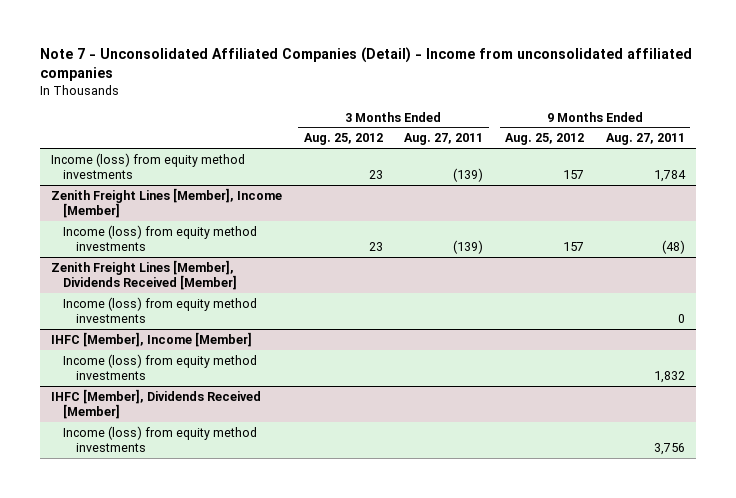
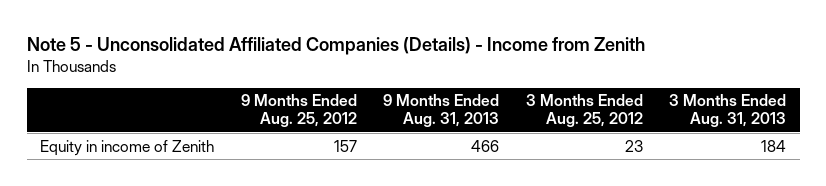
- Note 7 - Unconsolidated Affiliated Companies (Detail) - Income from unconsolidated affiliated companies
+ Note 5 - Unconsolidated Affiliated Companies (Details) - Income from Zenith
- | 3 Months Ended Aug. 25, 2012 | 3 Months Ended Aug. 27, 2011 | 9 Months Ended Aug. 25, 2012 | 9 Months Ended Aug. 27, 2011
+ | 9 Months Ended Aug. 25, 2012 | 9 Months Ended Aug. 31, 2013 | 3 Months Ended Aug. 25, 2012 | 3 Months Ended Aug. 31, 2013
- Income (loss) from equity method investments | 23 | (139) | 157 | 1,784
- Zenith Freight Lines [Member], Income [Member]
- Income (loss) from equity method investments | 23 | (139) | 157 | (48)
- Zenith Freight Lines [Member], Dividends Received [Member]
- Income (loss) from equity method investments | | | | 0
- IHFC [Member], Income [Member]
- Income (loss) from equity method investments | | | | 1,832
- IHFC [Member], Dividends Received [Member]
- Income (loss) from equity method investments | | | | 3,756
+ Equity in income of Zenith | 157 | 466 | 23 | 184

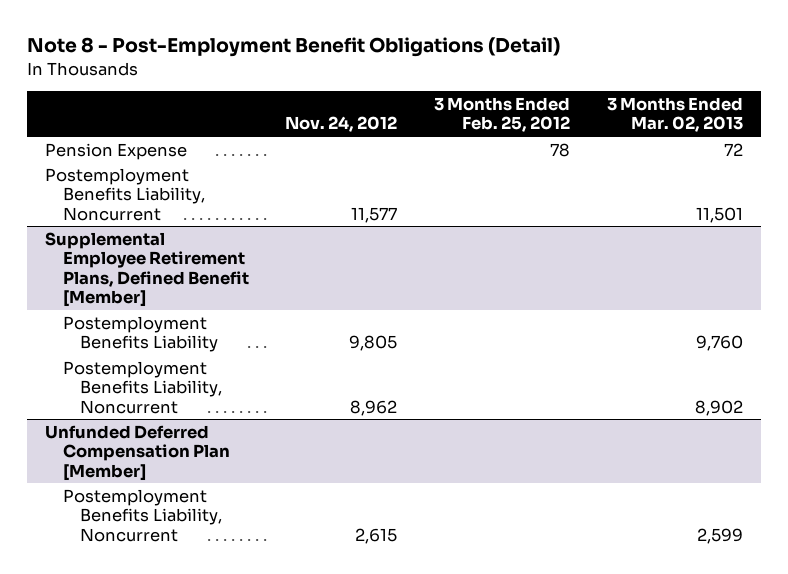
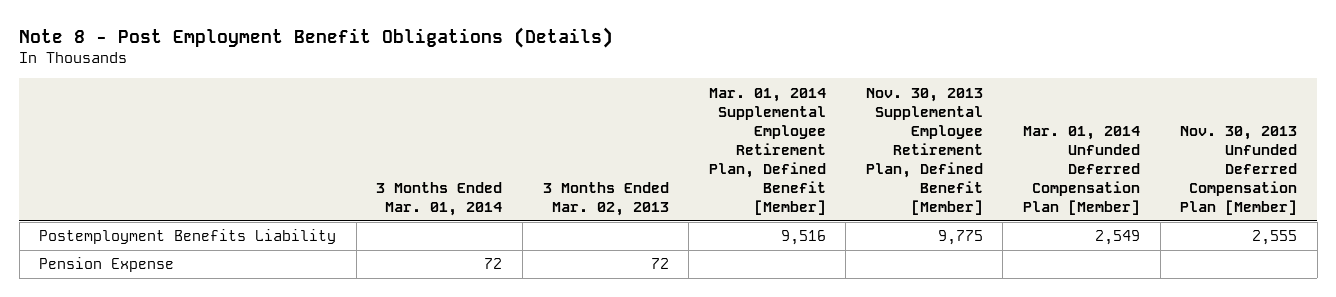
- Note 8 - Post-Employment Benefit Obligations (Detail)
+ Note 8 - Post Employment Benefit Obligations (Details)
- | Nov. 24, 2012 | 3 Months Ended Feb. 25, 2012 | 3 Months Ended Mar. 02, 2013
+ | 3 Months Ended Mar. 01, 2014 | 3 Months Ended Mar. 02, 2013 | Mar. 01, 2014 Supplemental Employee Retirement Plan, Defined Benefit [Member] | Nov. 30, 2013 Supplemental Employee Retirement Plan, Defined Benefit [Member] | Mar. 01, 2014 Unfunded Deferred Compensation Plan [Member] | Nov. 30, 2013 Unfunded Deferred Compensation Plan [Member]
+ Postemployment Benefits Liability | | | 9,516 | 9,775 | 2,549 | 2,555
- Postemployment Benefits Liability, Noncurrent | 11,577 | | 11,501
- Supplemental Employee Retirement Plans, Defined Benefit [Member]
- Postemployment Benefits Liability | 9,805 | | 9,760
- Postemployment Benefits Liability, Noncurrent | 8,962 | | 8,902
- Unfunded Deferred Compensation Plan [Member]
- Postemployment Benefits Liability, Noncurrent | 2,615 | | 2,599

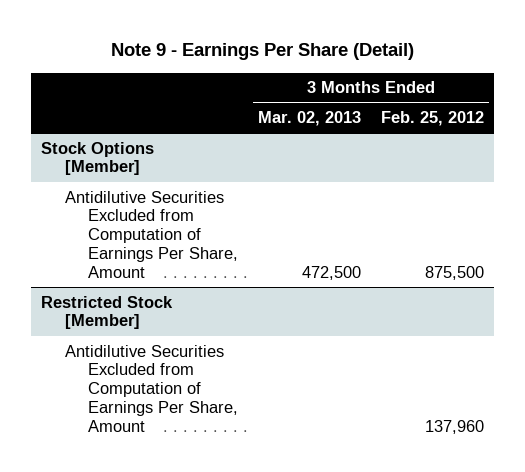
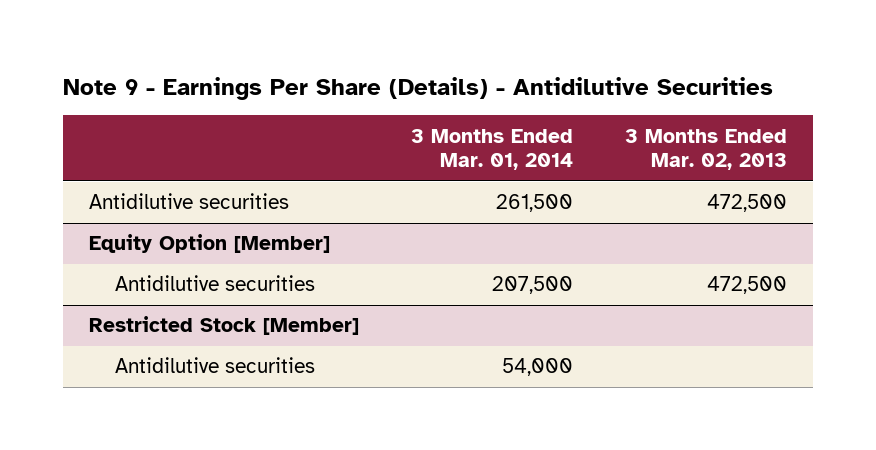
- Note 9 - Earnings Per Share (Detail)
+ Note 9 - Earnings Per Share (Details) - Antidilutive Securities
- | 3 Months Ended Mar. 02, 2013 | 3 Months Ended Feb. 25, 2012
+ | 3 Months Ended Mar. 01, 2014 | 3 Months Ended Mar. 02, 2013
- Stock Options [Member]
- Antidilutive Securities Excluded from Computation of Earnings Per Share, Amount | 472,500 | 875,500
+ Antidilutive securities | 261,500 | 472,500
+ Equity Option [Member]
+ Antidilutive securities | 207,500 | 472,500
@ Restricted Stock [Member]
- Antidilutive Securities Excluded from Computation of Earnings Per Share, Amount | | 137,960
+ Antidilutive securities | 54,000 |

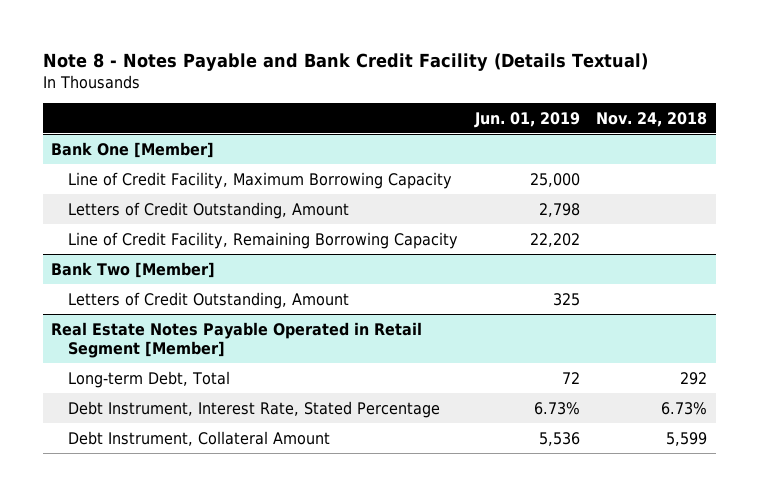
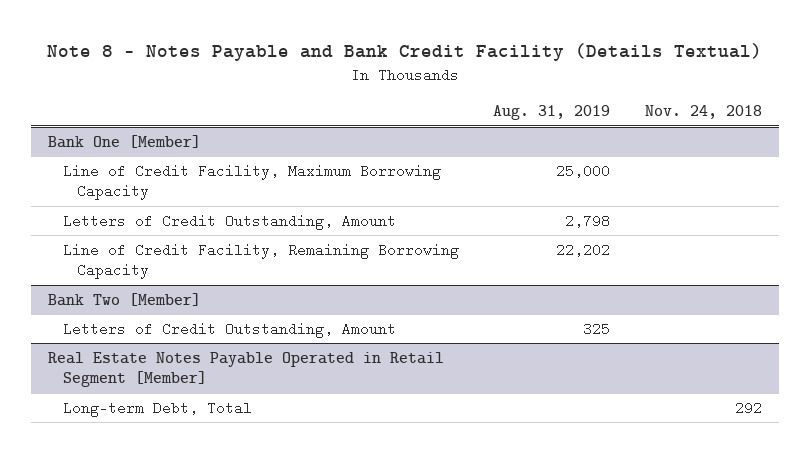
- | Jun. 01, 2019 | Nov. 24, 2018
+ | Aug. 31, 2019 | Nov. 24, 2018
@ Real Estate Notes Payable Operated in Retail Segment [Member]
- Debt Instrument, Interest Rate, Stated Percentage | 6.73% | 6.73%
- Debt Instrument, Collateral Amount | 5,536 | 5,599

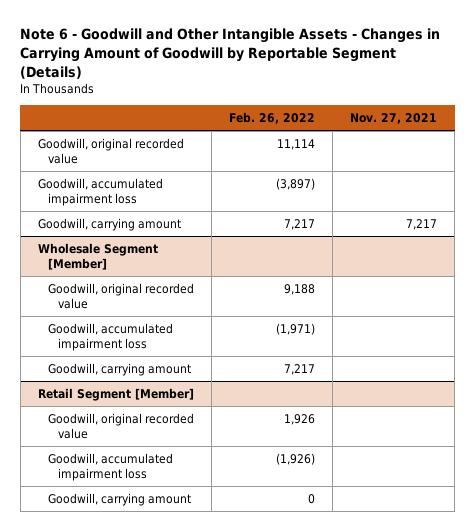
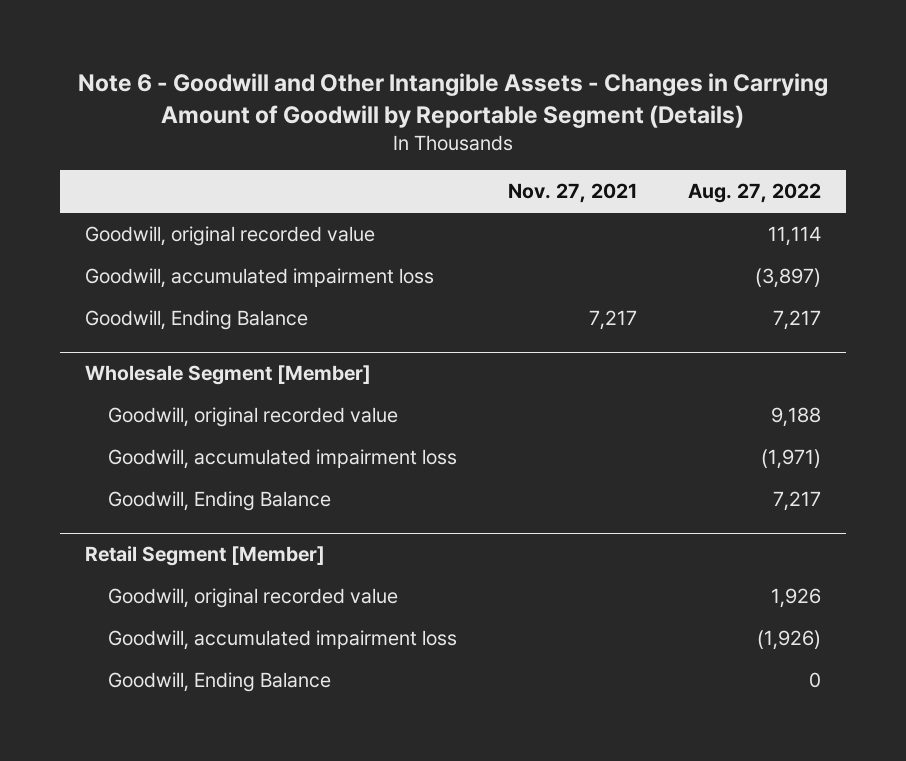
- | Feb. 26, 2022 | Nov. 27, 2021
+ | Nov. 27, 2021 | Aug. 27, 2022
- Goodwill, carrying amount | 7,217 | 7,217
+ Goodwill, Ending Balance | 7,217 | 7,217
@ Wholesale Segment [Member]
- Goodwill, carrying amount | 7,217 |
+ Goodwill, Ending Balance | | 7,217
@ Retail Segment [Member]
- Goodwill, carrying amount | 0 |
+ Goodwill, Ending Balance | | 0

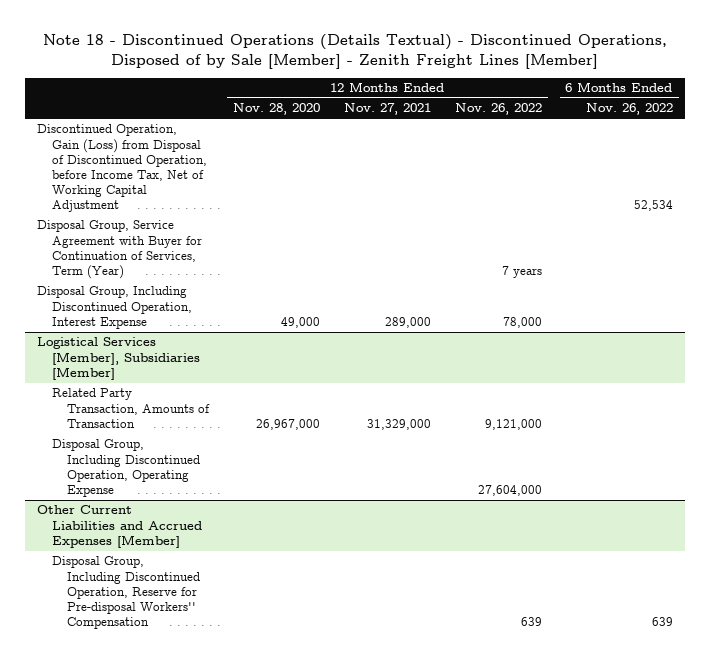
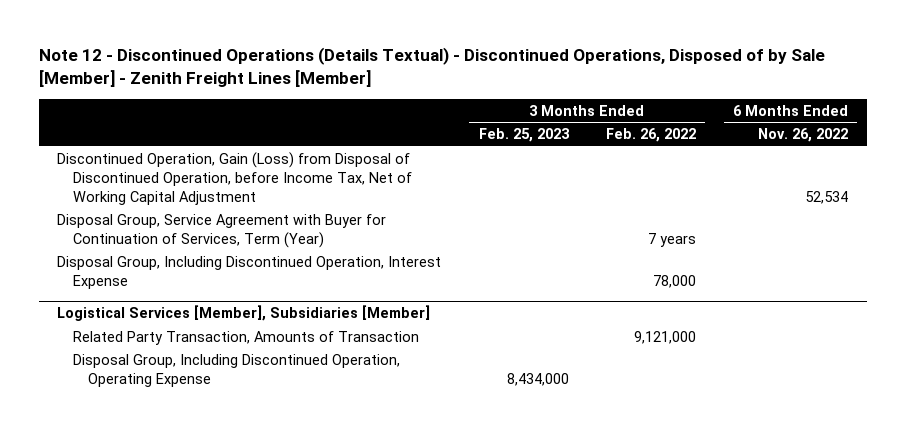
- Note 18 - Discontinued Operations (Details Textual) - Discontinued Operations, Disposed of by Sale [Member] - Zenith Freight Lines [Member]
+ Note 12 - Discontinued Operations (Details Textual) - Discontinued Operations, Disposed of by Sale [Member] - Zenith Freight Lines [Member]
- | 12 Months Ended Nov. 28, 2020 | 12 Months Ended Nov. 27, 2021 | 12 Months Ended Nov. 26, 2022 | 6 Months Ended Nov. 26, 2022
+ | 3 Months Ended Feb. 25, 2023 | 3 Months Ended Feb. 26, 2022 | 6 Months Ended Nov. 26, 2022
- Other Current Liabilities and Accrued Expenses [Member]
- Disposal Group, Including Discontinued Operation, Reserve for Pre-disposal Workers'' Compensation | | | 639 | 639

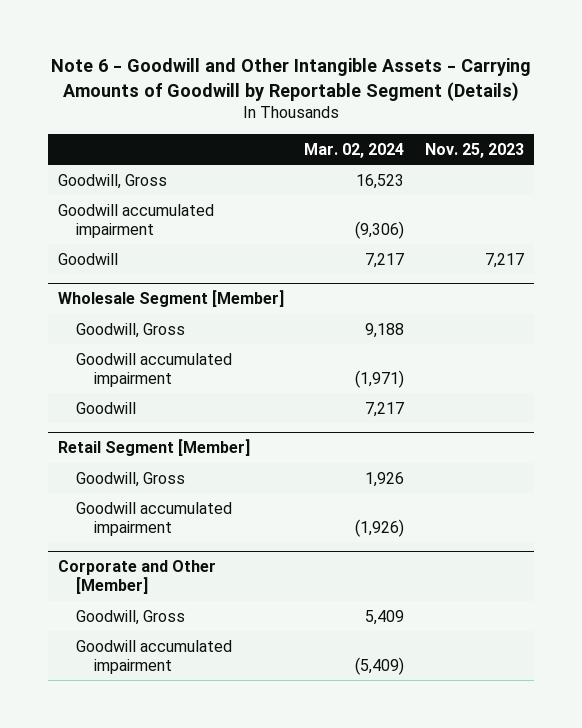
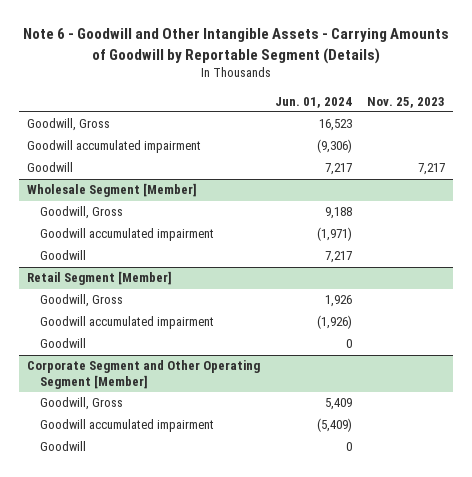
- | Mar. 02, 2024 | Nov. 25, 2023
+ | Jun. 01, 2024 | Nov. 25, 2023
- Corporate and Other [Member]
@ Retail Segment [Member]
+ Goodwill | 0 |
+ Corporate Segment and Other Operating Segment [Member]
+ Goodwill | 0 |

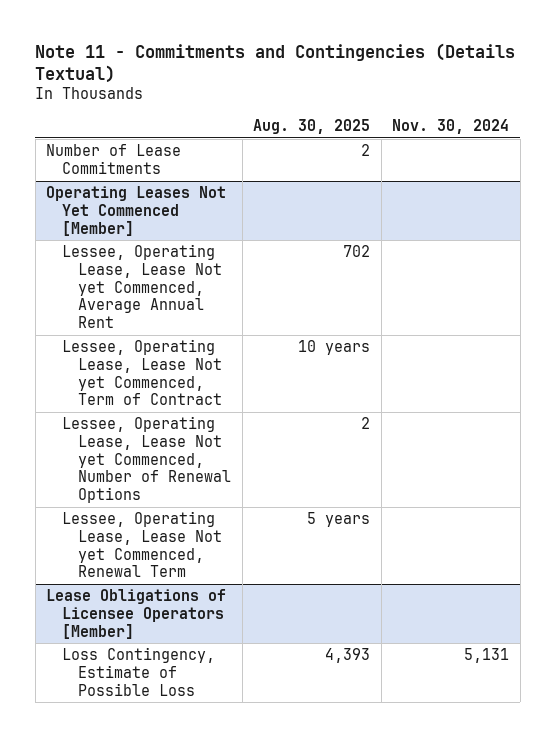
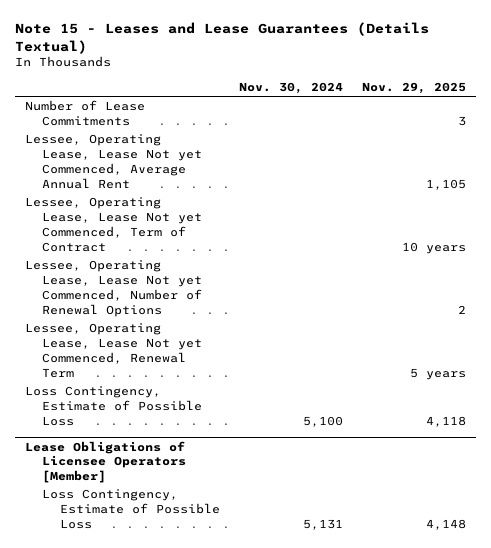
- Note 11 - Commitments and Contingencies (Details Textual)
+ Note 15 - Leases and Lease Guarantees (Details Textual)
- | Aug. 30, 2025 | Nov. 30, 2024
+ | Nov. 30, 2024 | Nov. 29, 2025
- Operating Leases Not Yet Commenced [Member]
- Lessee, Operating Lease, Lease Not yet Commenced, Average Annual Rent | 702 |
- Lessee, Operating Lease, Lease Not yet Commenced, Term of Contract | 10 years |
- Lessee, Operating Lease, Lease Not yet Commenced, Number of Renewal Options | 2 |
- Lessee, Operating Lease, Lease Not yet Commenced, Renewal Term | 5 years |
+ Lessee, Operating Lease, Lease Not yet Commenced, Average Annual Rent | | 1,105
+ Lessee, Operating Lease, Lease Not yet Commenced, Term of Contract | | 10 years
+ Lessee, Operating Lease, Lease Not yet Commenced, Number of Renewal Options | | 2
+ Lessee, Operating Lease, Lease Not yet Commenced, Renewal Term | | 5 years
+ Loss Contingency, Estimate of Possible Loss | 5,100 | 4,118

